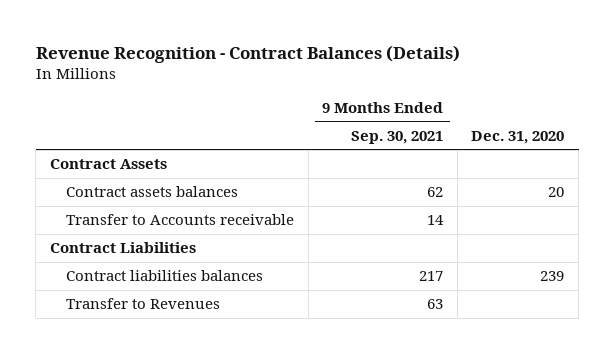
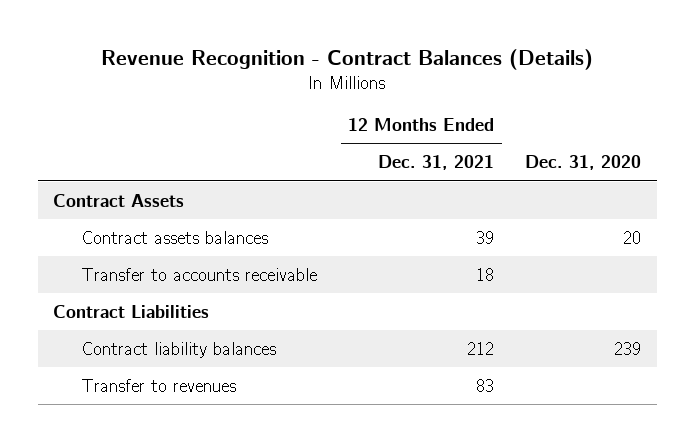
- | 9 Months Ended Sep. 30, 2021 | Dec. 31, 2020
+ | 12 Months Ended Dec. 31, 2021 | Dec. 31, 2020
- Transfer to Accounts receivable | 14 |
+ Transfer to accounts receivable | 18 |
- Contract liabilities balances | 217 | 239
- Transfer to Revenues | 63 |
+ Contract liability balances | 212 | 239
+ Transfer to revenues | 83 |

